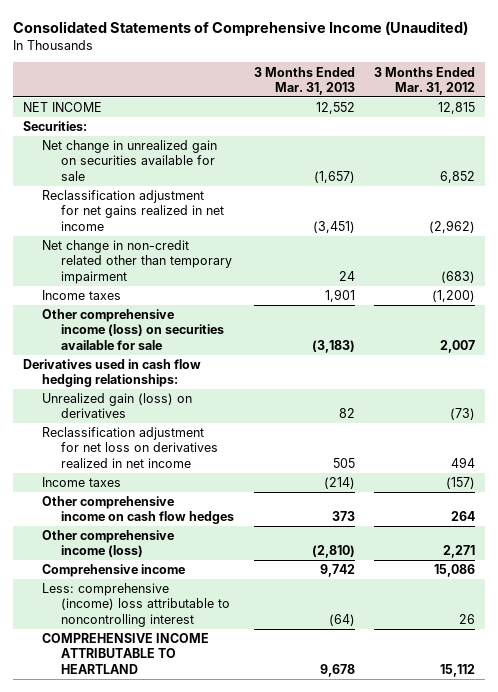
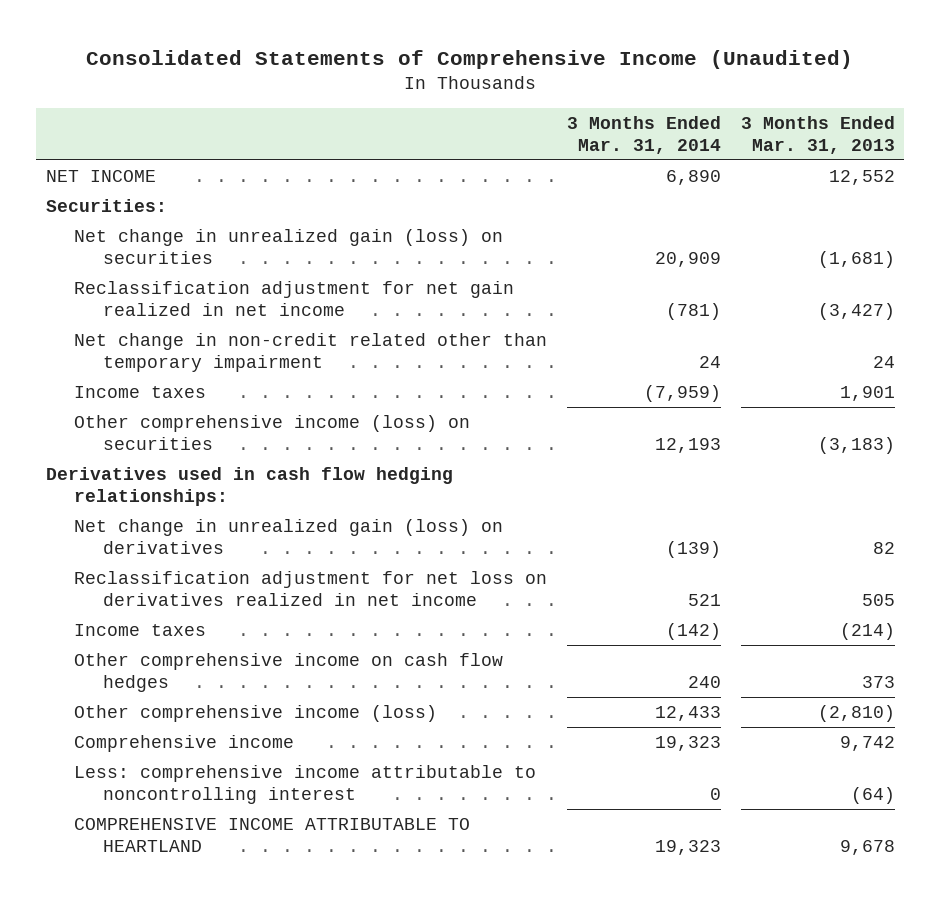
- | 3 Months Ended Mar. 31, 2013 | 3 Months Ended Mar. 31, 2012
+ | 3 Months Ended Mar. 31, 2014 | 3 Months Ended Mar. 31, 2013
- Net change in unrealized gain on securities available for sale | (1,657) | 6,852
- Reclassification adjustment for net gains realized in net income | (3,451) | (2,962)
+ Net change in unrealized gain (loss) on securities | 20,909 | (1,681)
+ Reclassification adjustment for net gain realized in net income | (781) | (3,427)
- Other comprehensive income (loss) on securities available for sale | (3,183) | 2,007
+ Other comprehensive income (loss) on securities | 12,193 | (3,183)
- Unrealized gain (loss) on derivatives | 82 | (73)
+ Net change in unrealized gain (loss) on derivatives | (139) | 82
- Less: comprehensive (income) loss attributable to noncontrolling interest | (64) | 26
+ Less: comprehensive income attributable to noncontrolling interest | 0 | (64)

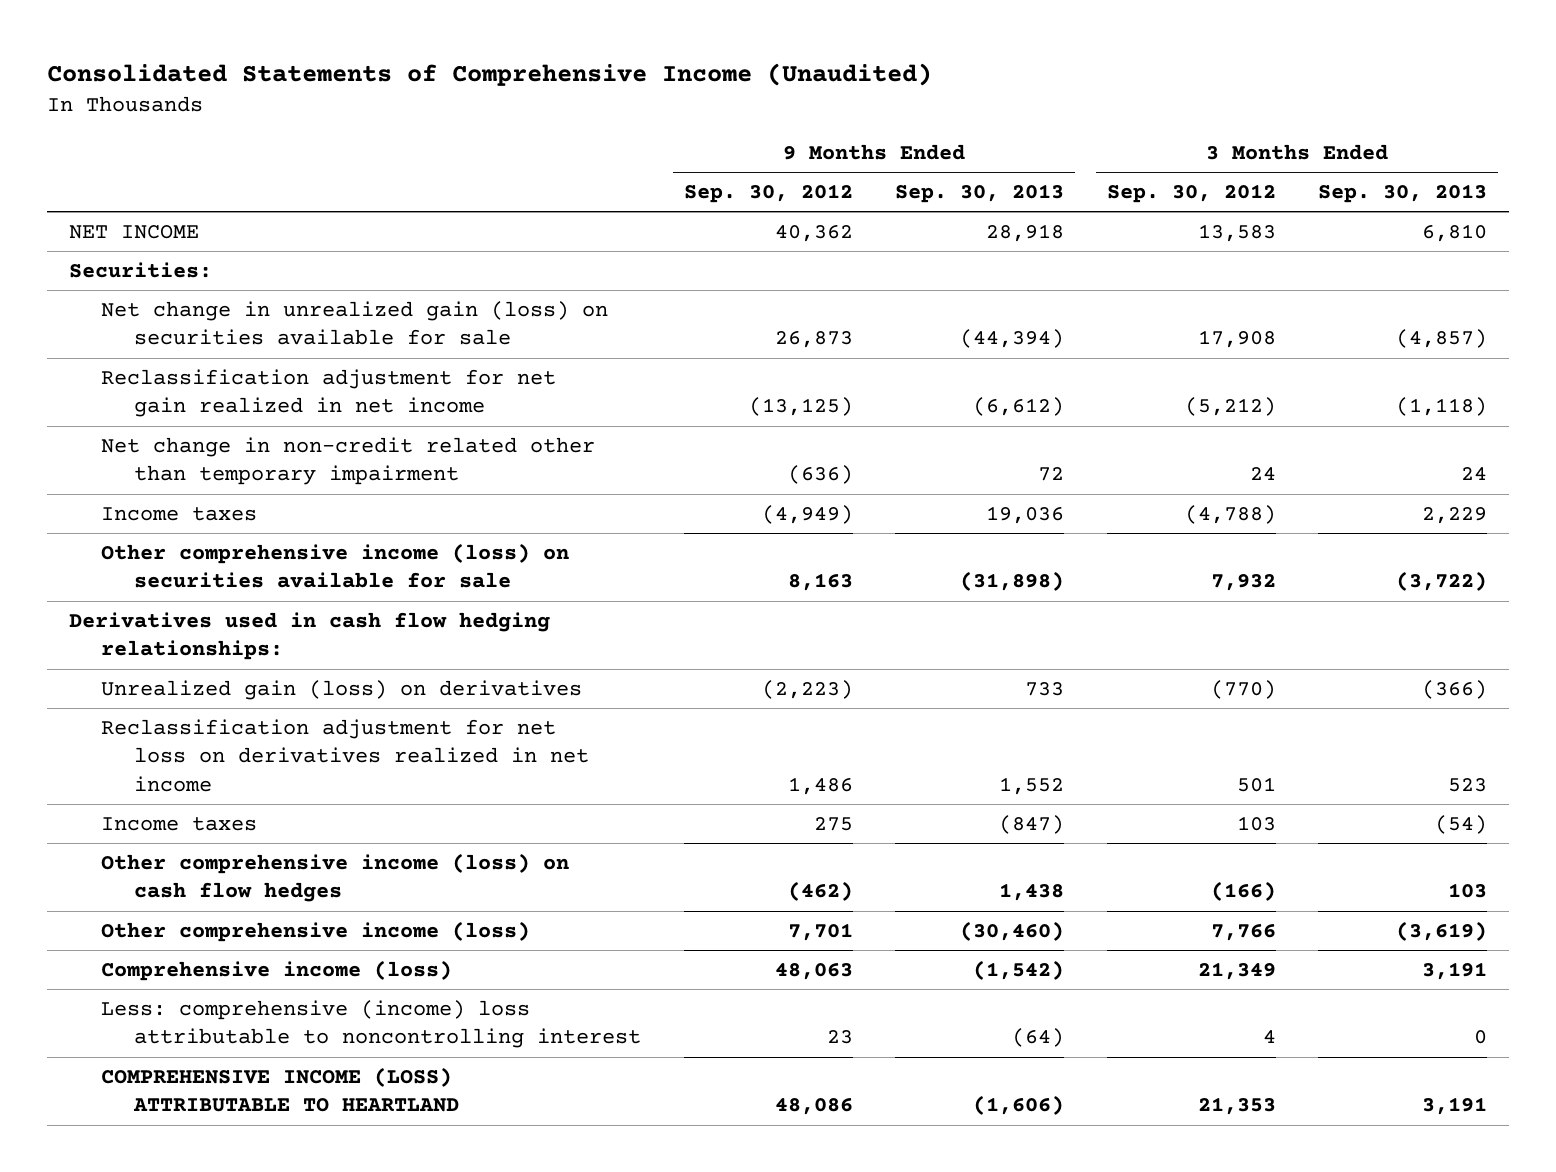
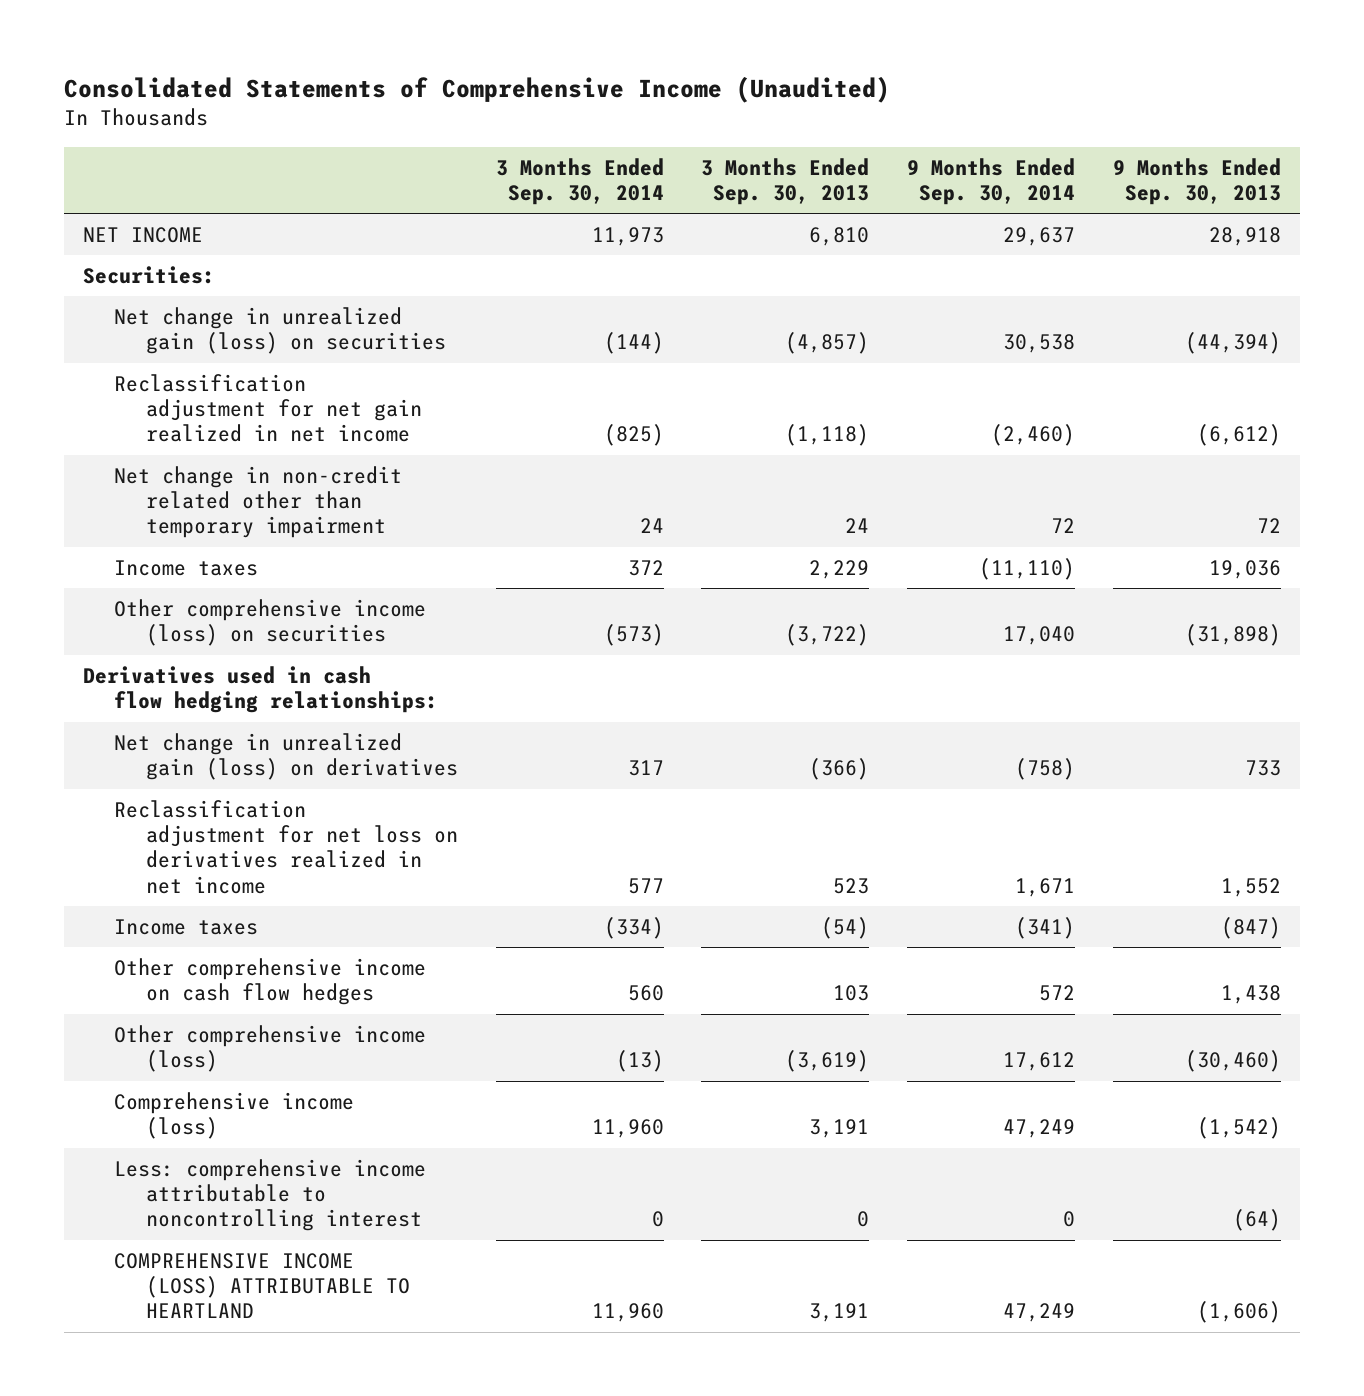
- | 9 Months Ended Sep. 30, 2012 | 9 Months Ended Sep. 30, 2013 | 3 Months Ended Sep. 30, 2012 | 3 Months Ended Sep. 30, 2013
+ | 3 Months Ended Sep. 30, 2014 | 3 Months Ended Sep. 30, 2013 | 9 Months Ended Sep. 30, 2014 | 9 Months Ended Sep. 30, 2013
- Net change in unrealized gain (loss) on securities available for sale | 26,873 | (44,394) | 17,908 | (4,857)
+ Net change in unrealized gain (loss) on securities | (144) | (4,857) | 30,538 | (44,394)
- Other comprehensive income (loss) on securities available for sale | 8,163 | (31,898) | 7,932 | (3,722)
+ Other comprehensive income (loss) on securities | (573) | (3,722) | 17,040 | (31,898)
- Unrealized gain (loss) on derivatives | (2,223) | 733 | (770) | (366)
+ Net change in unrealized gain (loss) on derivatives | 317 | (366) | (758) | 733
- Other comprehensive income (loss) on cash flow hedges | (462) | 1,438 | (166) | 103
+ Other comprehensive income on cash flow hedges | 560 | 103 | 572 | 1,438
- Less: comprehensive (income) loss attributable to noncontrolling interest | 23 | (64) | 4 | 0
+ Less: comprehensive income attributable to noncontrolling interest | 0 | 0 | 0 | (64)

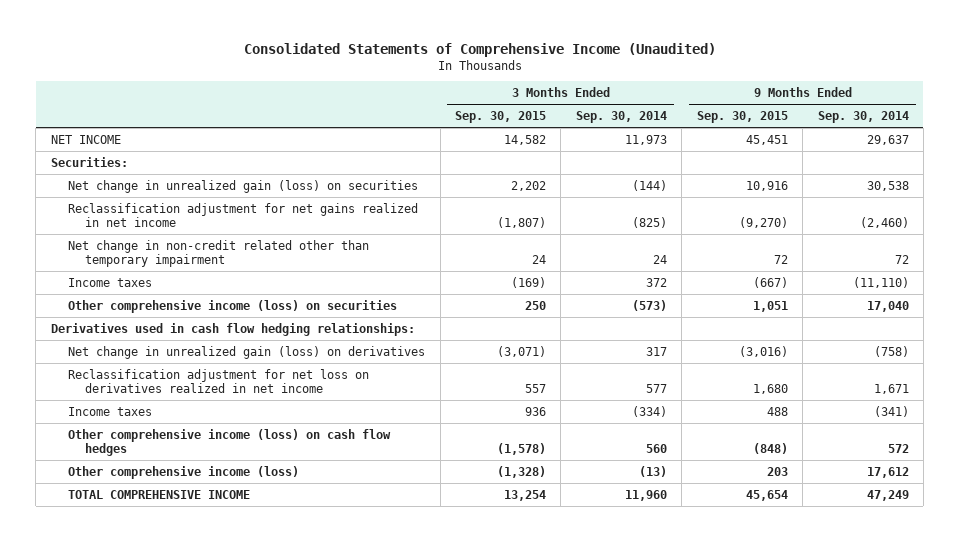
- | 3 Months Ended Sep. 30, 2014 | 3 Months Ended Sep. 30, 2013 | 9 Months Ended Sep. 30, 2014 | 9 Months Ended Sep. 30, 2013
+ | 3 Months Ended Sep. 30, 2015 | 3 Months Ended Sep. 30, 2014 | 9 Months Ended Sep. 30, 2015 | 9 Months Ended Sep. 30, 2014
- Reclassification adjustment for net gain realized in net income | (825) | (1,118) | (2,460) | (6,612)
+ Reclassification adjustment for net gains realized in net income | (1,807) | (825) | (9,270) | (2,460)
- Other comprehensive income on cash flow hedges | 560 | 103 | 572 | 1,438
+ Other comprehensive income (loss) on cash flow hedges | (1,578) | 560 | (848) | 572
- Comprehensive income (loss) | 11,960 | 3,191 | 47,249 | (1,542)
- Less: comprehensive income attributable to noncontrolling interest | 0 | 0 | 0 | (64)
- COMPREHENSIVE INCOME (LOSS) ATTRIBUTABLE TO HEARTLAND | 11,960 | 3,191 | 47,249 | (1,606)
+ TOTAL COMPREHENSIVE INCOME | 13,254 | 11,960 | 45,654 | 47,249

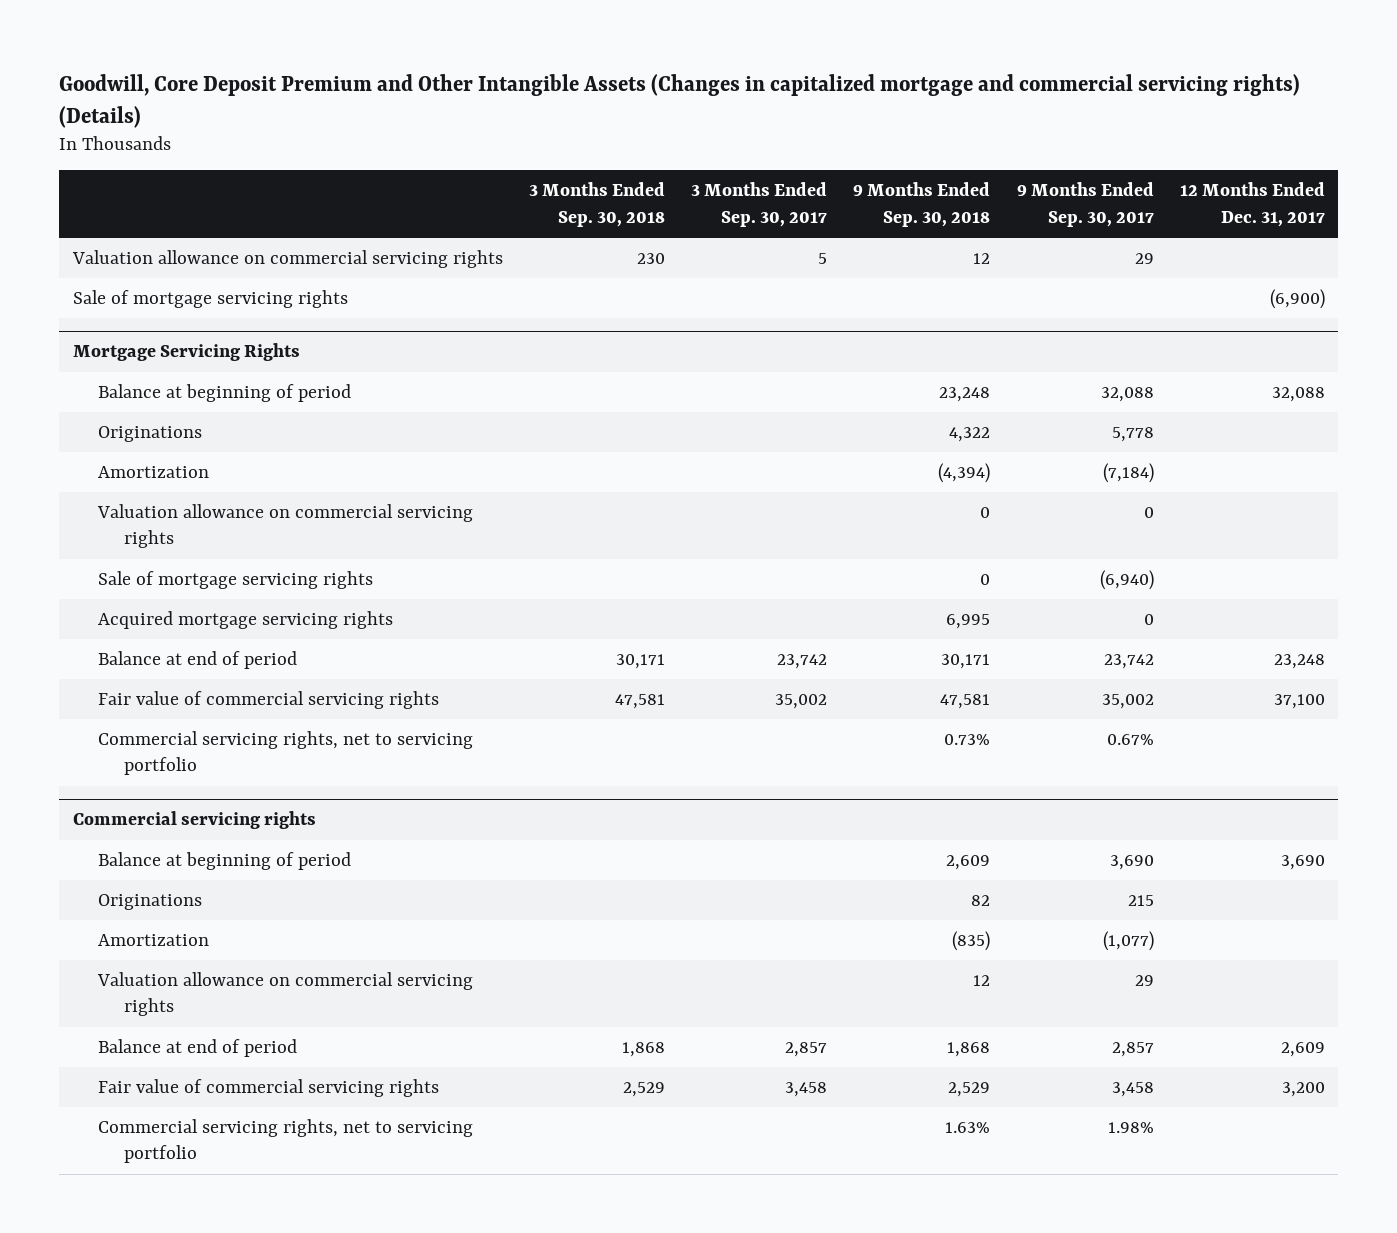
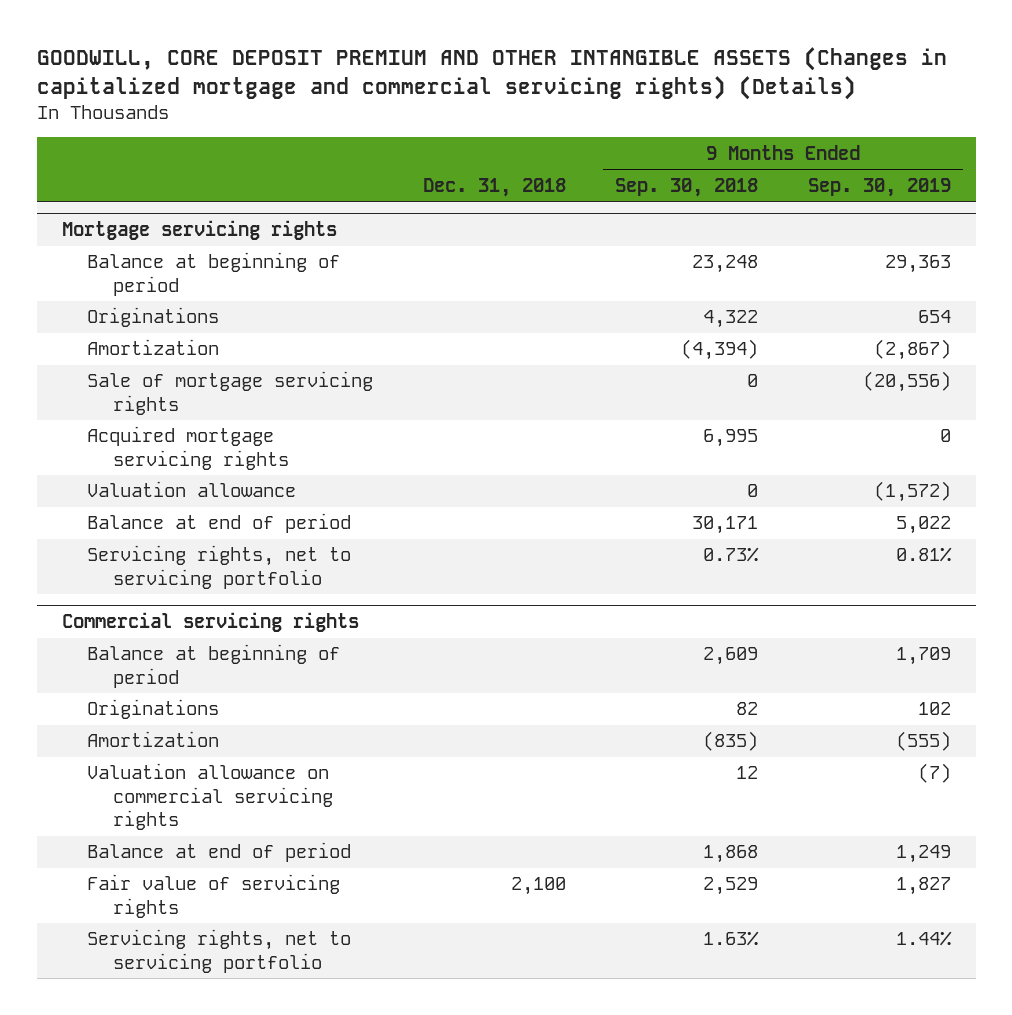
- Goodwill, Core Deposit Premium and Other Intangible Assets (Changes in capitalized mortgage and commercial servicing rights) (Details)
+ GOODWILL, CORE DEPOSIT PREMIUM AND OTHER INTANGIBLE ASSETS (Changes in capitalized mortgage and commercial servicing rights) (Details)
- | 3 Months Ended Sep. 30, 2018 | 3 Months Ended Sep. 30, 2017 | 9 Months Ended Sep. 30, 2018 | 9 Months Ended Sep. 30, 2017 | 12 Months Ended Dec. 31, 2017
+ | Dec. 31, 2018 | 9 Months Ended Sep. 30, 2018 | 9 Months Ended Sep. 30, 2019
- Valuation allowance on commercial servicing rights | 230 | 5 | 12 | 29 |
- Sale of mortgage servicing rights | | | | | (6,900)
- Mortgage Servicing Rights
+ Mortgage servicing rights
- Valuation allowance on commercial servicing rights | | | 0 | 0 |
+ Valuation allowance | | 0 | (1,572)
- Fair value of commercial servicing rights | 47,581 | 35,002 | 47,581 | 35,002 | 37,100
- Commercial servicing rights, net to servicing portfolio | | | 0.73% | 0.67% |
+ Servicing rights, net to servicing portfolio | | 0.73% | 0.81%
@ Commercial servicing rights
- Fair value of commercial servicing rights | 2,529 | 3,458 | 2,529 | 3,458 | 3,200
- Commercial servicing rights, net to servicing portfolio | | | 1.63% | 1.98% |
+ Fair value of servicing rights | 2,100 | 2,529 | 1,827
+ Servicing rights, net to servicing portfolio | | 1.63% | 1.44%

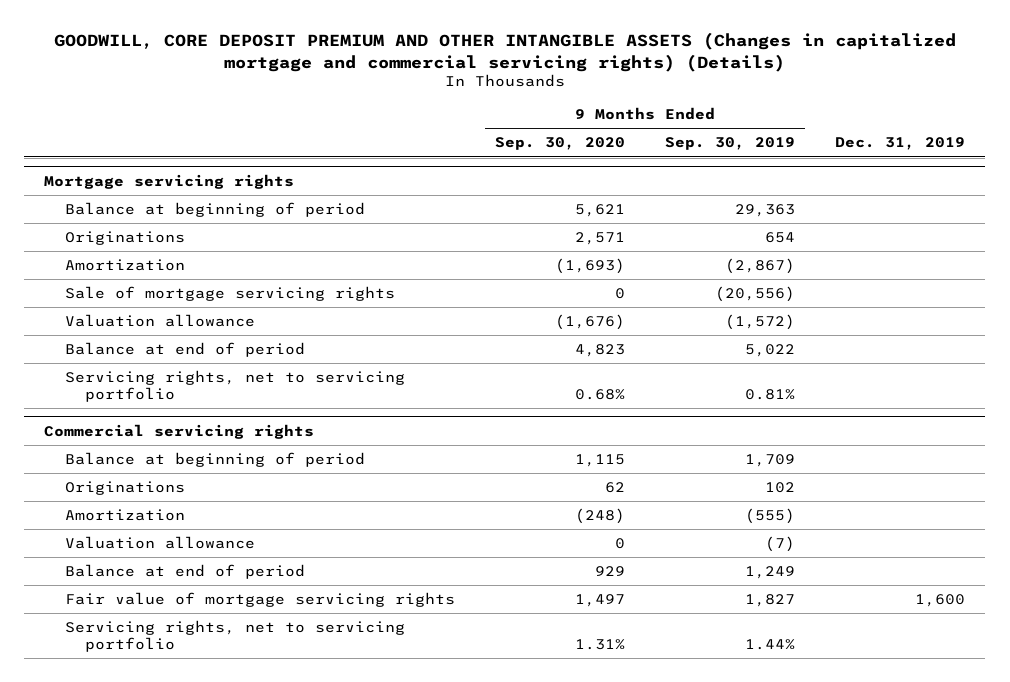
- | Dec. 31, 2018 | 9 Months Ended Sep. 30, 2018 | 9 Months Ended Sep. 30, 2019
+ | 9 Months Ended Sep. 30, 2020 | 9 Months Ended Sep. 30, 2019 | Dec. 31, 2019
@ Mortgage servicing rights
- Acquired mortgage servicing rights | | 6,995 | 0
@ Commercial servicing rights
- Valuation allowance on commercial servicing rights | | 12 | (7)
+ Valuation allowance | 0 | (7) |
- Fair value of servicing rights | 2,100 | 2,529 | 1,827
+ Fair value of mortgage servicing rights | 1,497 | 1,827 | 1,600

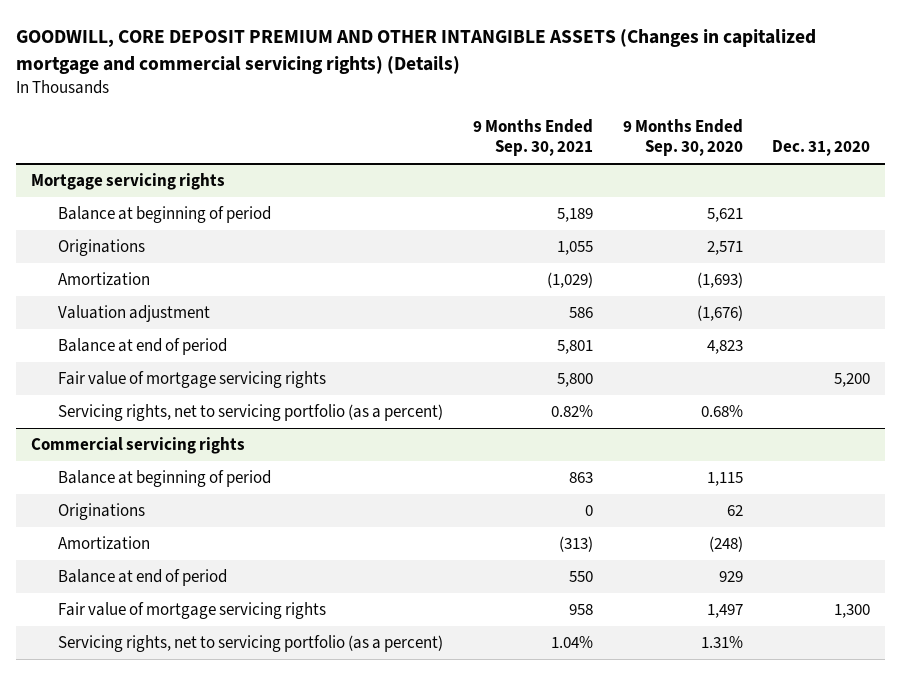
- | 9 Months Ended Sep. 30, 2020 | 9 Months Ended Sep. 30, 2019 | Dec. 31, 2019
+ | 9 Months Ended Sep. 30, 2021 | 9 Months Ended Sep. 30, 2020 | Dec. 31, 2020
@ Mortgage servicing rights
- Sale of mortgage servicing rights | 0 | (20,556) |
- Valuation allowance | (1,676) | (1,572) |
+ Valuation adjustment | 586 | (1,676) |
- Servicing rights, net to servicing portfolio | 0.68% | 0.81% |
+ Fair value of mortgage servicing rights | 5,800 | | 5,200
+ Servicing rights, net to servicing portfolio (as a percent) | 0.82% | 0.68% |
@ Commercial servicing rights
- Valuation allowance | 0 | (7) |
- Servicing rights, net to servicing portfolio | 1.31% | 1.44% |
+ Servicing rights, net to servicing portfolio (as a percent) | 1.04% | 1.31% |

